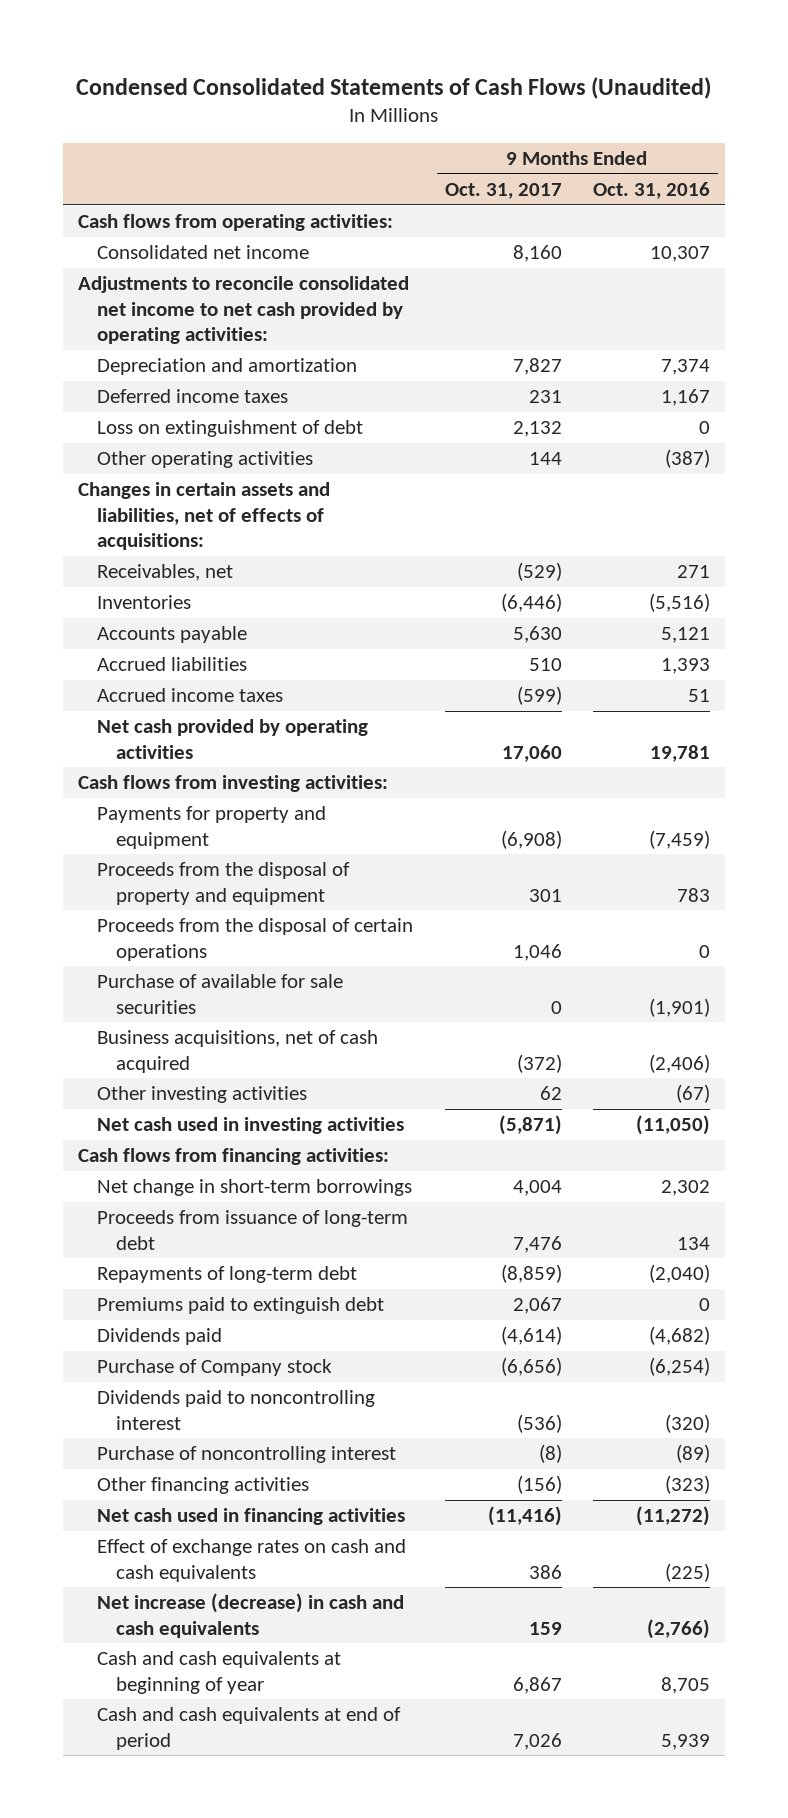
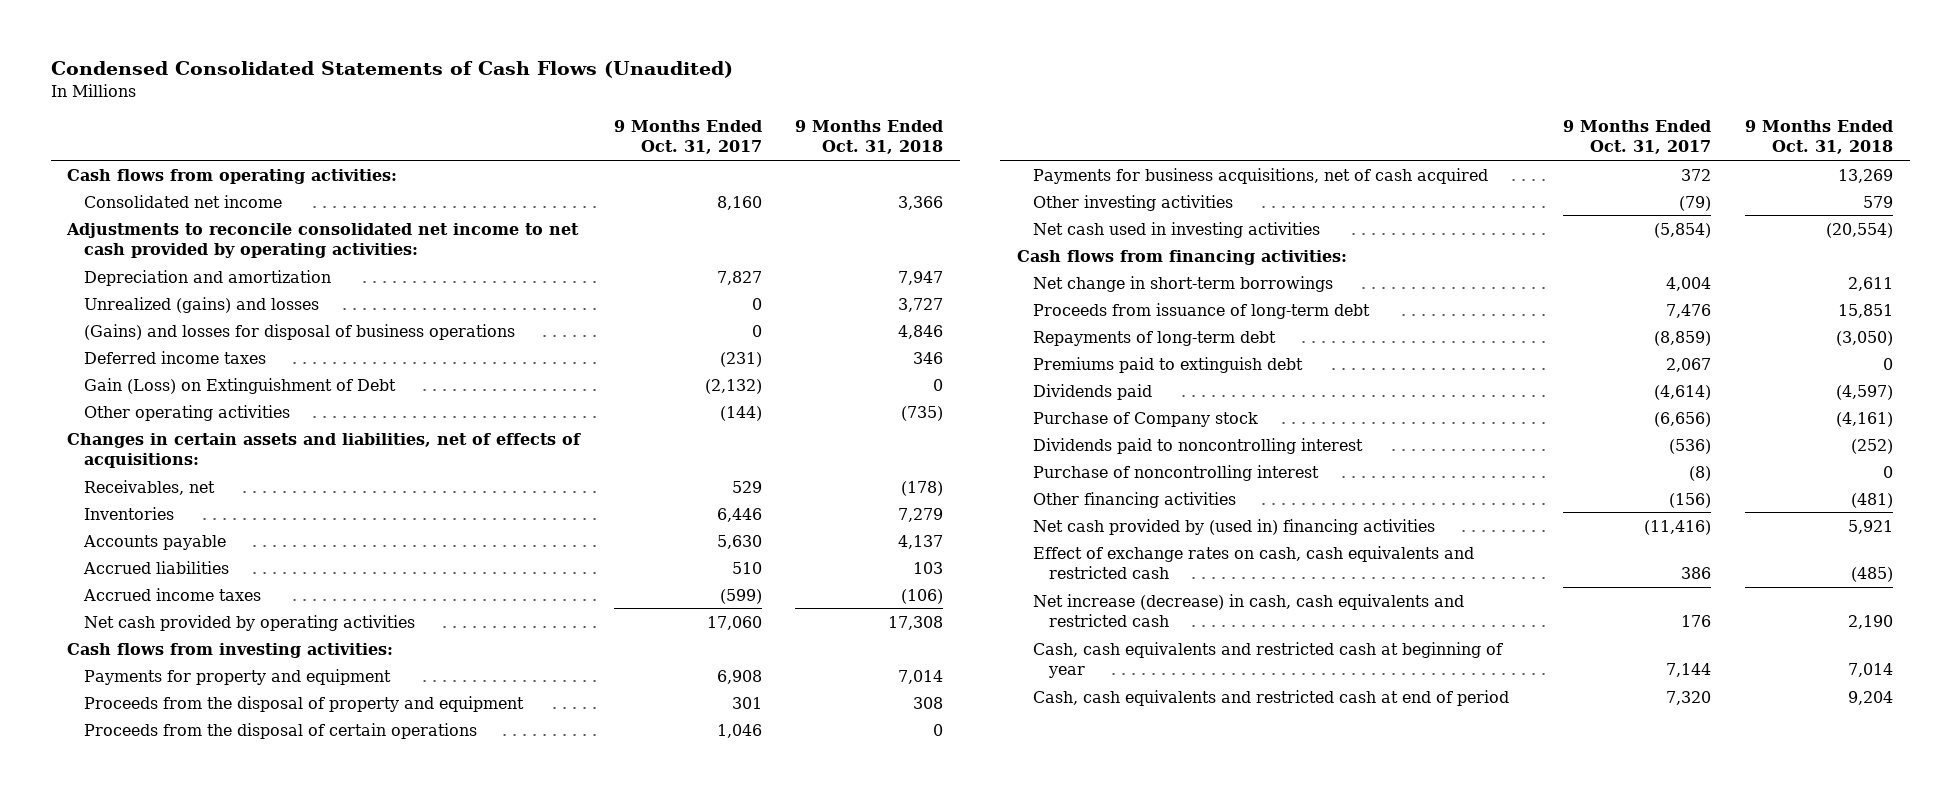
- | 9 Months Ended Oct. 31, 2017 | 9 Months Ended Oct. 31, 2016
+ | 9 Months Ended Oct. 31, 2017 | 9 Months Ended Oct. 31, 2018
- Deferred income taxes | 231 | 1,167
- Loss on extinguishment of debt | 2,132 | 0
- Other operating activities | 144 | (387)
+ Unrealized (gains) and losses | 0 | 3,727
+ (Gains) and losses for disposal of business operations | 0 | 4,846
+ Deferred income taxes | (231) | 346
+ Gain (Loss) on Extinguishment of Debt | (2,132) | 0
+ Other operating activities | (144) | (735)
- Receivables, net | (529) | 271
- Inventories | (6,446) | (5,516)
+ Receivables, net | 529 | (178)
+ Inventories | 6,446 | 7,279
- Payments for property and equipment | (6,908) | (7,459)
+ Payments for property and equipment | 6,908 | 7,014
- Purchase of available for sale securities | 0 | (1,901)
- Business acquisitions, net of cash acquired | (372) | (2,406)
- Other investing activities | 62 | (67)
- Net cash used in investing activities | (5,871) | (11,050)
+ Payments for business acquisitions, net of cash acquired | 372 | 13,269
+ Other investing activities | (79) | 579
+ Net cash used in investing activities | (5,854) | (20,554)
- Net cash used in financing activities | (11,416) | (11,272)
- Effect of exchange rates on cash and cash equivalents | 386 | (225)
- Net increase (decrease) in cash and cash equivalents | 159 | (2,766)
- Cash and cash equivalents at beginning of year | 6,867 | 8,705
- Cash and cash equivalents at end of period | 7,026 | 5,939
+ Net cash provided by (used in) financing activities | (11,416) | 5,921
+ Effect of exchange rates on cash, cash equivalents and restricted cash | 386 | (485)
+ Net increase (decrease) in cash, cash equivalents and restricted cash | 176 | 2,190
+ Cash, cash equivalents and restricted cash at beginning of year | 7,144 | 7,014
+ Cash, cash equivalents and restricted cash at end of period | 7,320 | 9,204

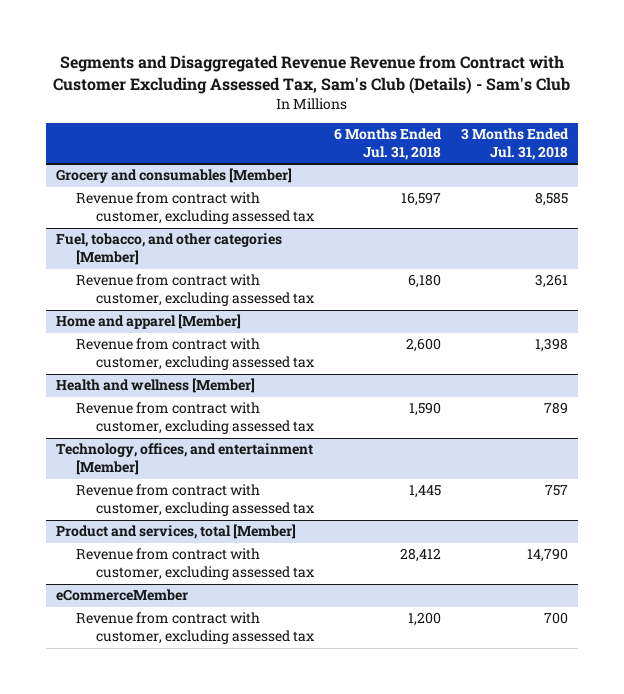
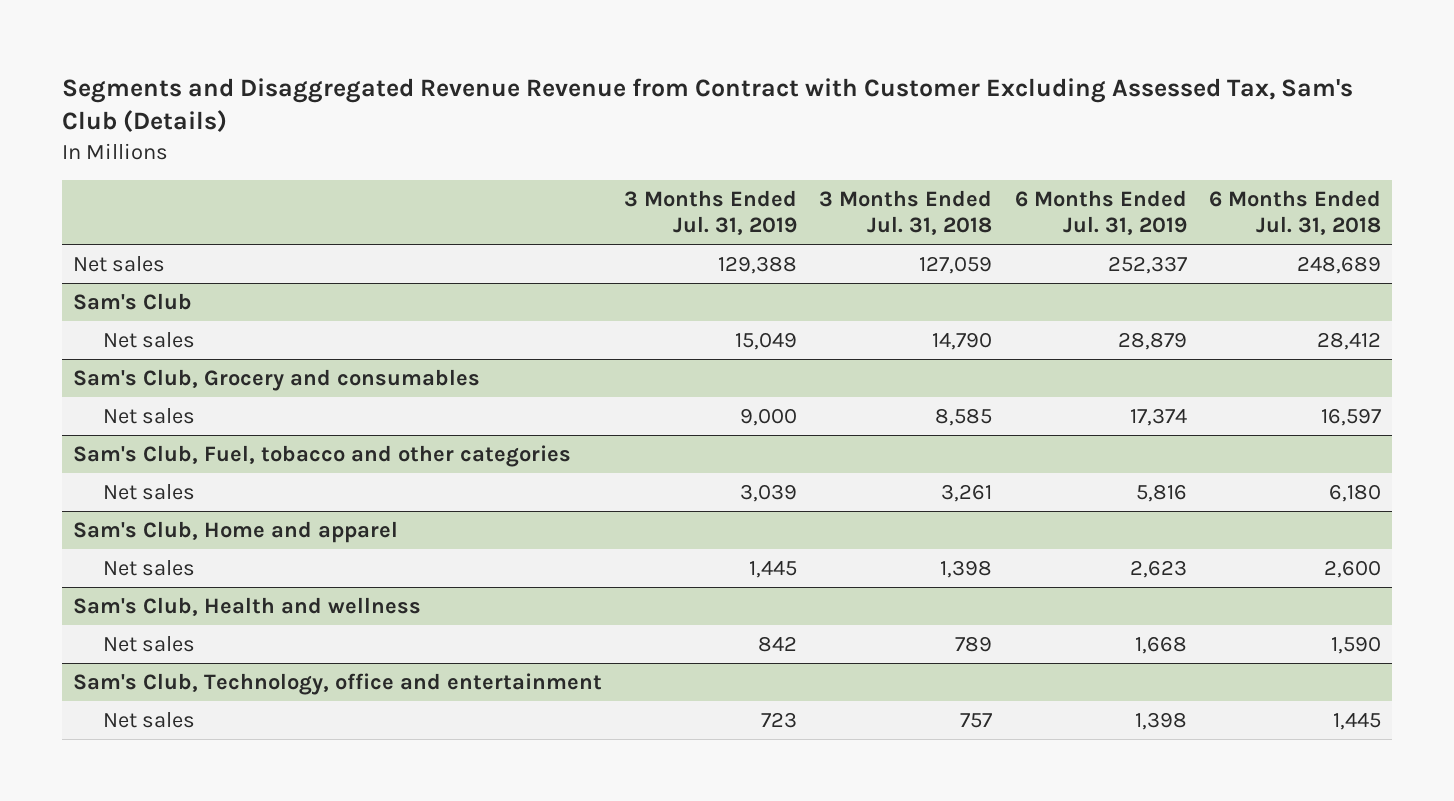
- Segments and Disaggregated Revenue Revenue from Contract with Customer Excluding Assessed Tax, Sam's Club (Details) - Sam's Club
+ Segments and Disaggregated Revenue Revenue from Contract with Customer Excluding Assessed Tax, Sam's Club (Details)
- | 6 Months Ended Jul. 31, 2018 | 3 Months Ended Jul. 31, 2018
+ | 3 Months Ended Jul. 31, 2019 | 3 Months Ended Jul. 31, 2018 | 6 Months Ended Jul. 31, 2019 | 6 Months Ended Jul. 31, 2018
- Grocery and consumables [Member]
- Revenue from contract with customer, excluding assessed tax | 16,597 | 8,585
- Fuel, tobacco, and other categories [Member]
- Revenue from contract with customer, excluding assessed tax | 6,180 | 3,261
- Home and apparel [Member]
- Revenue from contract with customer, excluding assessed tax | 2,600 | 1,398
- Health and wellness [Member]
- Revenue from contract with customer, excluding assessed tax | 1,590 | 789
- Technology, offices, and entertainment [Member]
- Revenue from contract with customer, excluding assessed tax | 1,445 | 757
- Product and services, total [Member]
- Revenue from contract with customer, excluding assessed tax | 28,412 | 14,790
- eCommerceMember
- Revenue from contract with customer, excluding assessed tax | 1,200 | 700
+ Net sales | 129,388 | 127,059 | 252,337 | 248,689
+ Sam's Club
+ Net sales | 15,049 | 14,790 | 28,879 | 28,412
+ Sam's Club, Grocery and consumables
+ Net sales | 9,000 | 8,585 | 17,374 | 16,597
+ Sam's Club, Fuel, tobacco and other categories
+ Net sales | 3,039 | 3,261 | 5,816 | 6,180
+ Sam's Club, Home and apparel
+ Net sales | 1,445 | 1,398 | 2,623 | 2,600
+ Sam's Club, Health and wellness
+ Net sales | 842 | 789 | 1,668 | 1,590
+ Sam's Club, Technology, office and entertainment
+ Net sales | 723 | 757 | 1,398 | 1,445

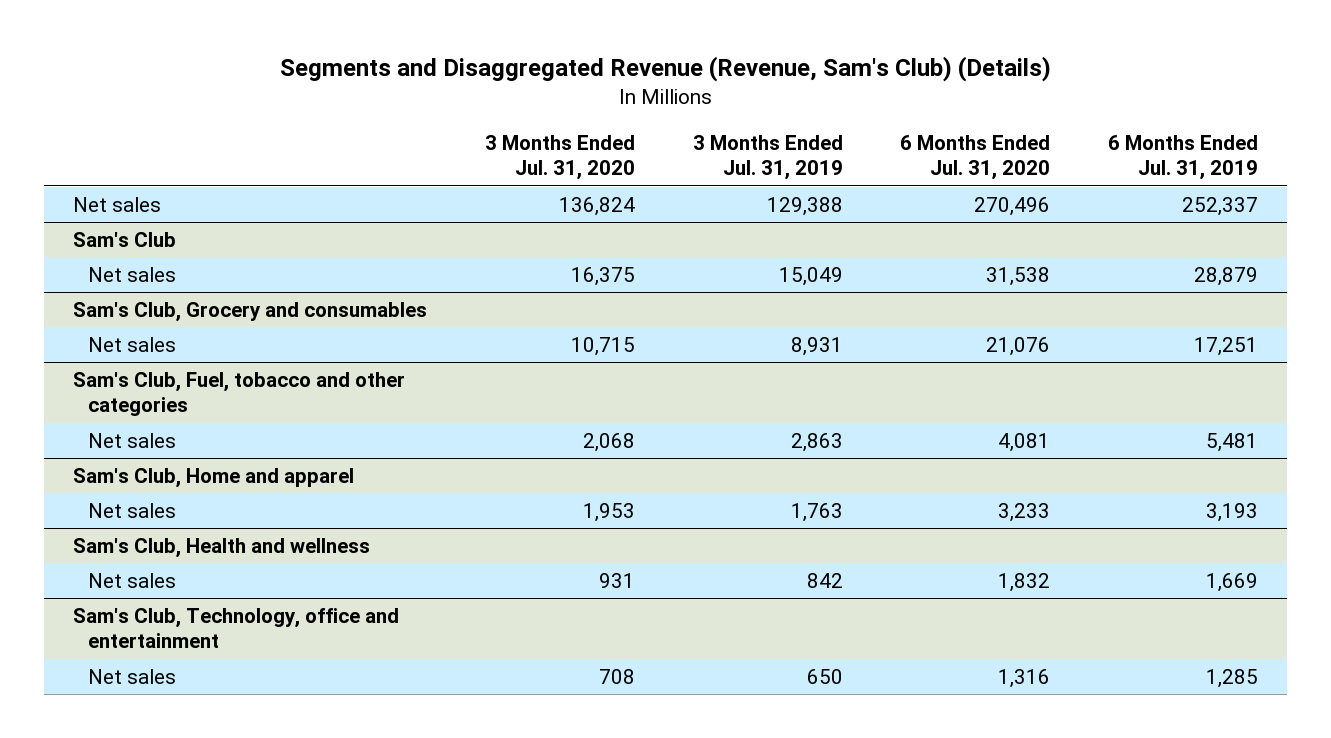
- Segments and Disaggregated Revenue Revenue from Contract with Customer Excluding Assessed Tax, Sam's Club (Details)
+ Segments and Disaggregated Revenue (Revenue, Sam's Club) (Details)
- | 3 Months Ended Jul. 31, 2019 | 3 Months Ended Jul. 31, 2018 | 6 Months Ended Jul. 31, 2019 | 6 Months Ended Jul. 31, 2018
+ | 3 Months Ended Jul. 31, 2020 | 3 Months Ended Jul. 31, 2019 | 6 Months Ended Jul. 31, 2020 | 6 Months Ended Jul. 31, 2019
@ Sam's Club, Grocery and consumables
- Net sales | 9,000 | 8,585 | 17,374 | 16,597
+ Net sales | 10,715 | 8,931 | 21,076 | 17,251
@ Sam's Club, Fuel, tobacco and other categories
- Net sales | 3,039 | 3,261 | 5,816 | 6,180
+ Net sales | 2,068 | 2,863 | 4,081 | 5,481
@ Sam's Club, Home and apparel
- Net sales | 1,445 | 1,398 | 2,623 | 2,600
+ Net sales | 1,953 | 1,763 | 3,233 | 3,193
@ Sam's Club, Health and wellness
- Net sales | 842 | 789 | 1,668 | 1,590
+ Net sales | 931 | 842 | 1,832 | 1,669
@ Sam's Club, Technology, office and entertainment
- Net sales | 723 | 757 | 1,398 | 1,445
+ Net sales | 708 | 650 | 1,316 | 1,285

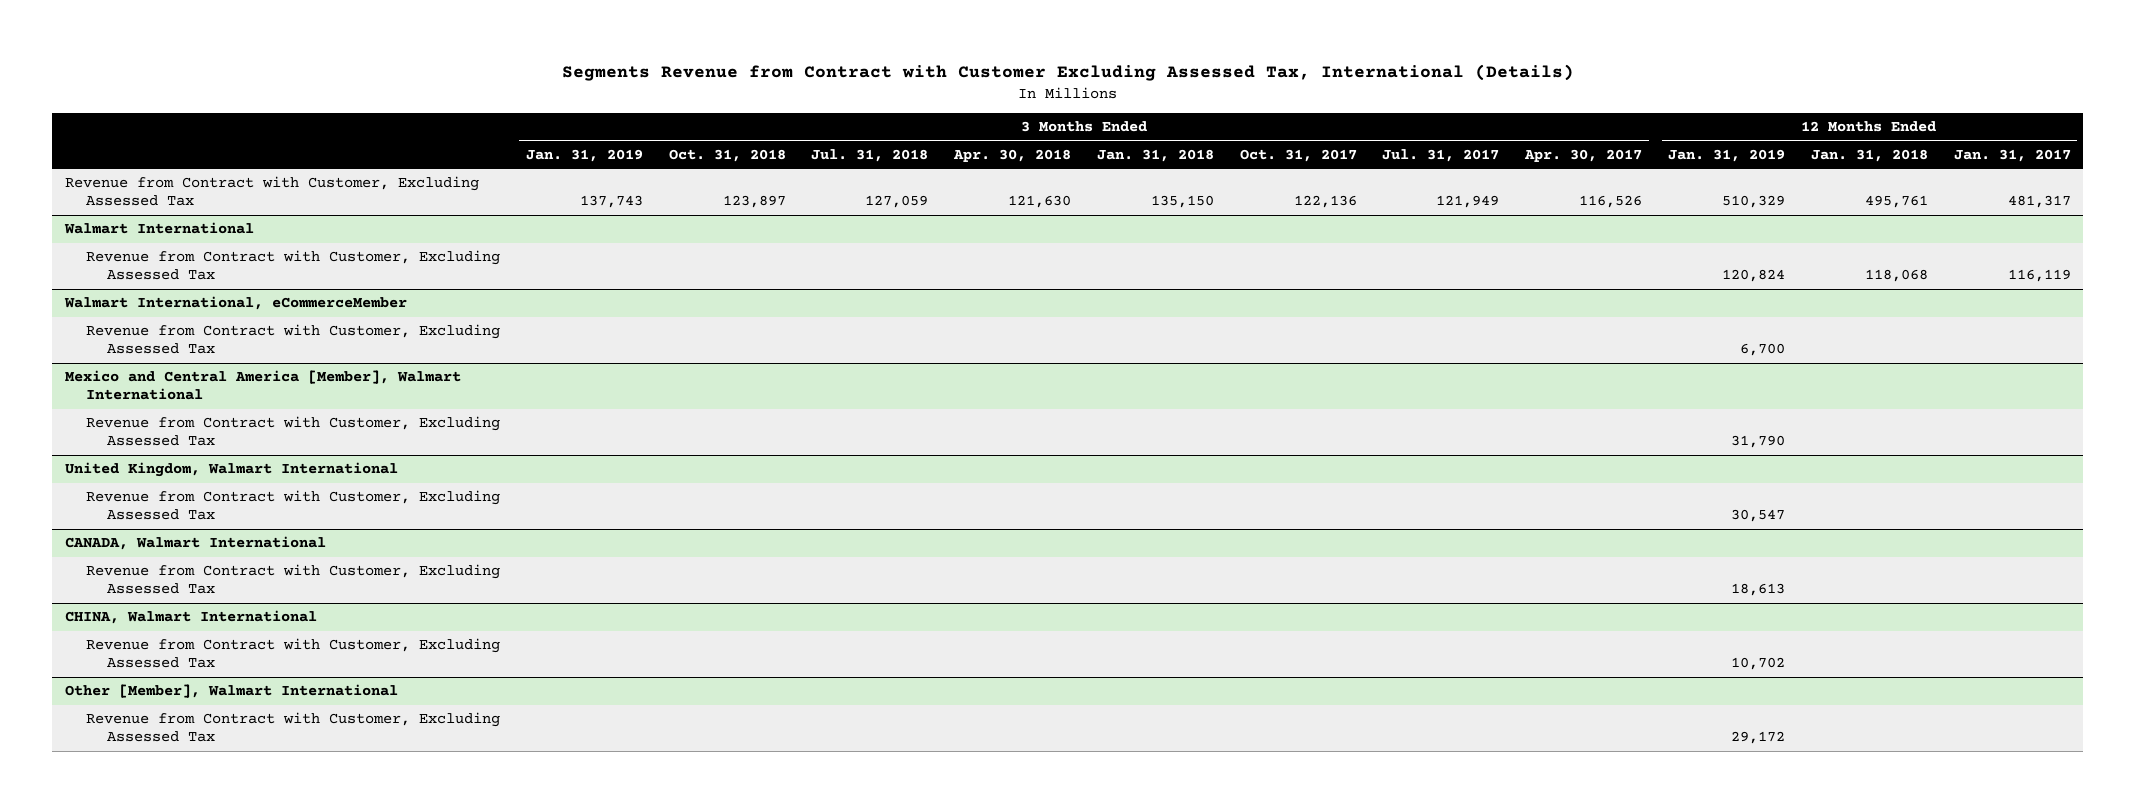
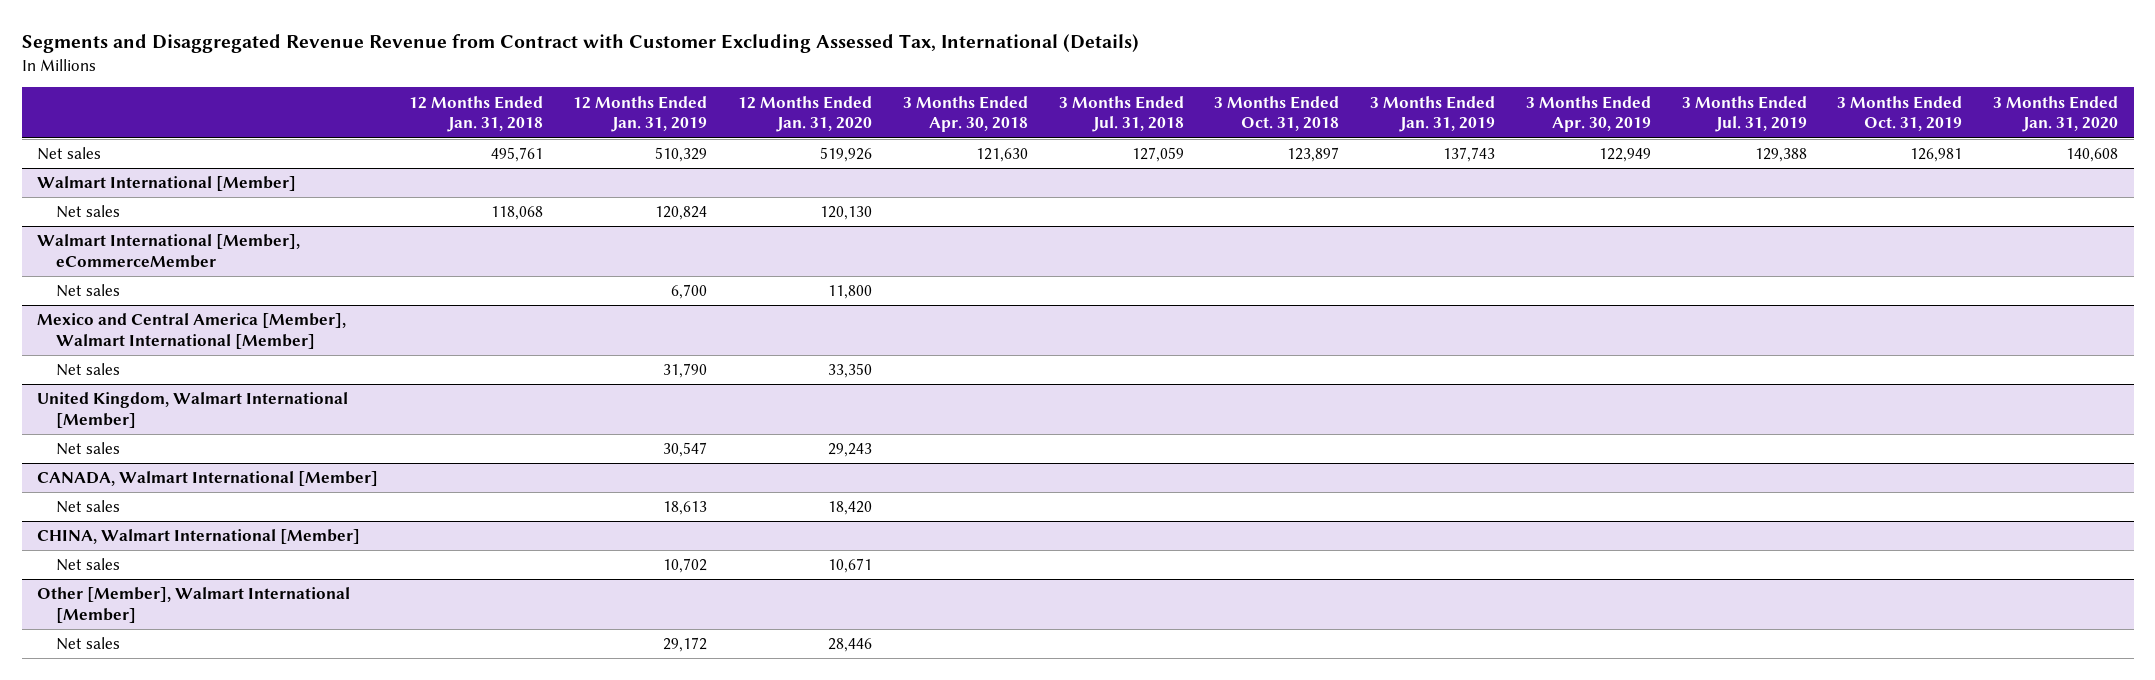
- Segments Revenue from Contract with Customer Excluding Assessed Tax, International (Details)
+ Segments and Disaggregated Revenue Revenue from Contract with Customer Excluding Assessed Tax, International (Details)
- | 3 Months Ended Jan. 31, 2019 | 3 Months Ended Oct. 31, 2018 | 3 Months Ended Jul. 31, 2018 | 3 Months Ended Apr. 30, 2018 | 3 Months Ended Jan. 31, 2018 | 3 Months Ended Oct. 31, 2017 | 3 Months Ended Jul. 31, 2017 | 3 Months Ended Apr. 30, 2017 | 12 Months Ended Jan. 31, 2019 | 12 Months Ended Jan. 31, 2018 | 12 Months Ended Jan. 31, 2017
+ | 12 Months Ended Jan. 31, 2018 | 12 Months Ended Jan. 31, 2019 | 12 Months Ended Jan. 31, 2020 | 3 Months Ended Apr. 30, 2018 | 3 Months Ended Jul. 31, 2018 | 3 Months Ended Oct. 31, 2018 | 3 Months Ended Jan. 31, 2019 | 3 Months Ended Apr. 30, 2019 | 3 Months Ended Jul. 31, 2019 | 3 Months Ended Oct. 31, 2019 | 3 Months Ended Jan. 31, 2020
- Revenue from Contract with Customer, Excluding Assessed Tax | 137,743 | 123,897 | 127,059 | 121,630 | 135,150 | 122,136 | 121,949 | 116,526 | 510,329 | 495,761 | 481,317
- Walmart International
- Revenue from Contract with Customer, Excluding Assessed Tax | | | | | | | | | 120,824 | 118,068 | 116,119
- Walmart International, eCommerceMember
- Revenue from Contract with Customer, Excluding Assessed Tax | | | | | | | | | 6,700 | |
- Mexico and Central America [Member], Walmart International
- Revenue from Contract with Customer, Excluding Assessed Tax | | | | | | | | | 31,790 | |
- United Kingdom, Walmart International
- Revenue from Contract with Customer, Excluding Assessed Tax | | | | | | | | | 30,547 | |
- CANADA, Walmart International
- Revenue from Contract with Customer, Excluding Assessed Tax | | | | | | | | | 18,613 | |
- CHINA, Walmart International
- Revenue from Contract with Customer, Excluding Assessed Tax | | | | | | | | | 10,702 | |
- Other [Member], Walmart International
- Revenue from Contract with Customer, Excluding Assessed Tax | | | | | | | | | 29,172 | |
+ Net sales | 495,761 | 510,329 | 519,926 | 121,630 | 127,059 | 123,897 | 137,743 | 122,949 | 129,388 | 126,981 | 140,608
+ Walmart International [Member]
+ Net sales | 118,068 | 120,824 | 120,130 | | | | | | | |
+ Walmart International [Member], eCommerceMember
+ Net sales | | 6,700 | 11,800 | | | | | | | |
+ Mexico and Central America [Member], Walmart International [Member]
+ Net sales | | 31,790 | 33,350 | | | | | | | |
+ United Kingdom, Walmart International [Member]
+ Net sales | | 30,547 | 29,243 | | | | | | | |
+ CANADA, Walmart International [Member]
+ Net sales | | 18,613 | 18,420 | | | | | | | |
+ CHINA, Walmart International [Member]
+ Net sales | | 10,702 | 10,671 | | | | | | | |
+ Other [Member], Walmart International [Member]
+ Net sales | | 29,172 | 28,446 | | | | | | | |

